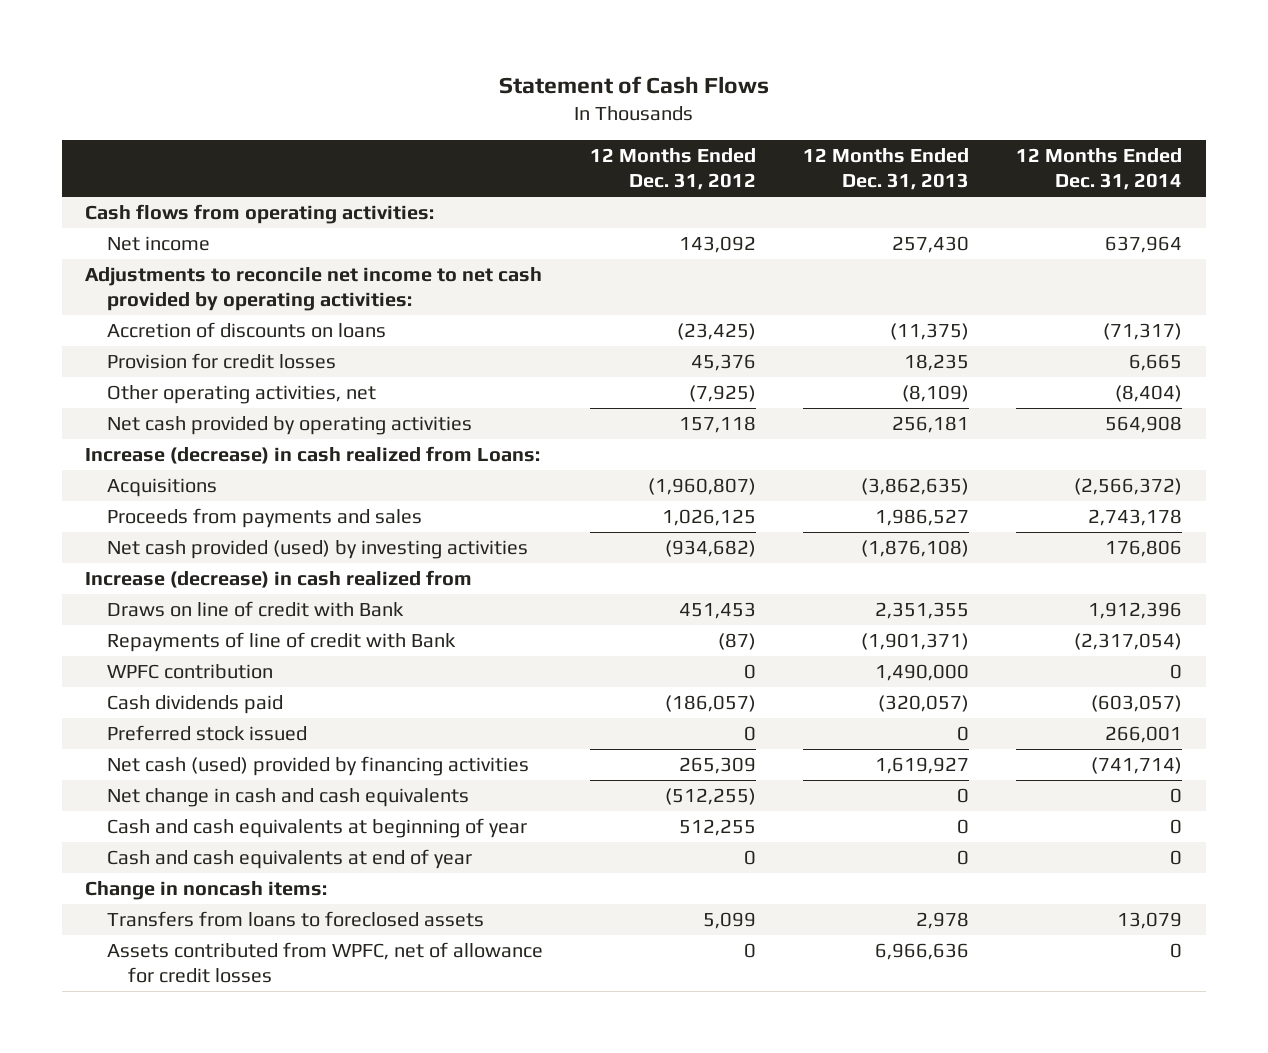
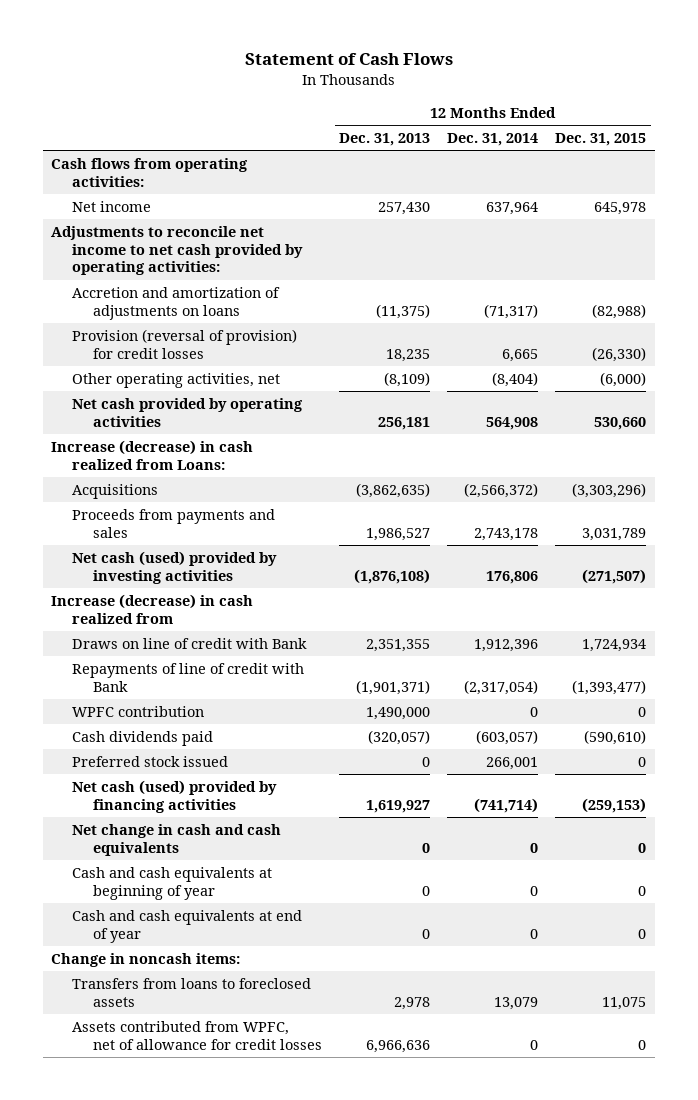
- | 12 Months Ended Dec. 31, 2012 | 12 Months Ended Dec. 31, 2013 | 12 Months Ended Dec. 31, 2014
+ | 12 Months Ended Dec. 31, 2013 | 12 Months Ended Dec. 31, 2014 | 12 Months Ended Dec. 31, 2015
- Accretion of discounts on loans | (23,425) | (11,375) | (71,317)
- Provision for credit losses | 45,376 | 18,235 | 6,665
+ Accretion and amortization of adjustments on loans | (11,375) | (71,317) | (82,988)
+ Provision (reversal of provision) for credit losses | 18,235 | 6,665 | (26,330)
- Net cash provided (used) by investing activities | (934,682) | (1,876,108) | 176,806
+ Net cash (used) provided by investing activities | (1,876,108) | 176,806 | (271,507)

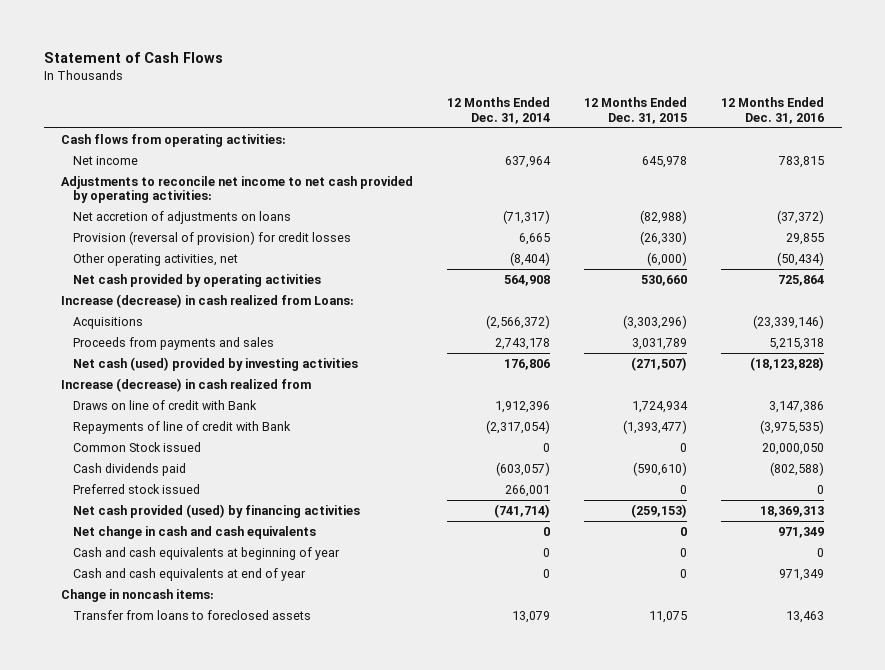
- | 12 Months Ended Dec. 31, 2013 | 12 Months Ended Dec. 31, 2014 | 12 Months Ended Dec. 31, 2015
+ | 12 Months Ended Dec. 31, 2014 | 12 Months Ended Dec. 31, 2015 | 12 Months Ended Dec. 31, 2016
- Accretion and amortization of adjustments on loans | (11,375) | (71,317) | (82,988)
+ Net accretion of adjustments on loans | (71,317) | (82,988) | (37,372)
- WPFC contribution | 1,490,000 | 0 | 0
+ Common Stock issued | 0 | 0 | 20,000,050
- Net cash (used) provided by financing activities | 1,619,927 | (741,714) | (259,153)
+ Net cash provided (used) by financing activities | (741,714) | (259,153) | 18,369,313
- Transfers from loans to foreclosed assets | 2,978 | 13,079 | 11,075
- Assets contributed from WPFC, net of allowance for credit losses | 6,966,636 | 0 | 0
+ Transfer from loans to foreclosed assets | 13,079 | 11,075 | 13,463

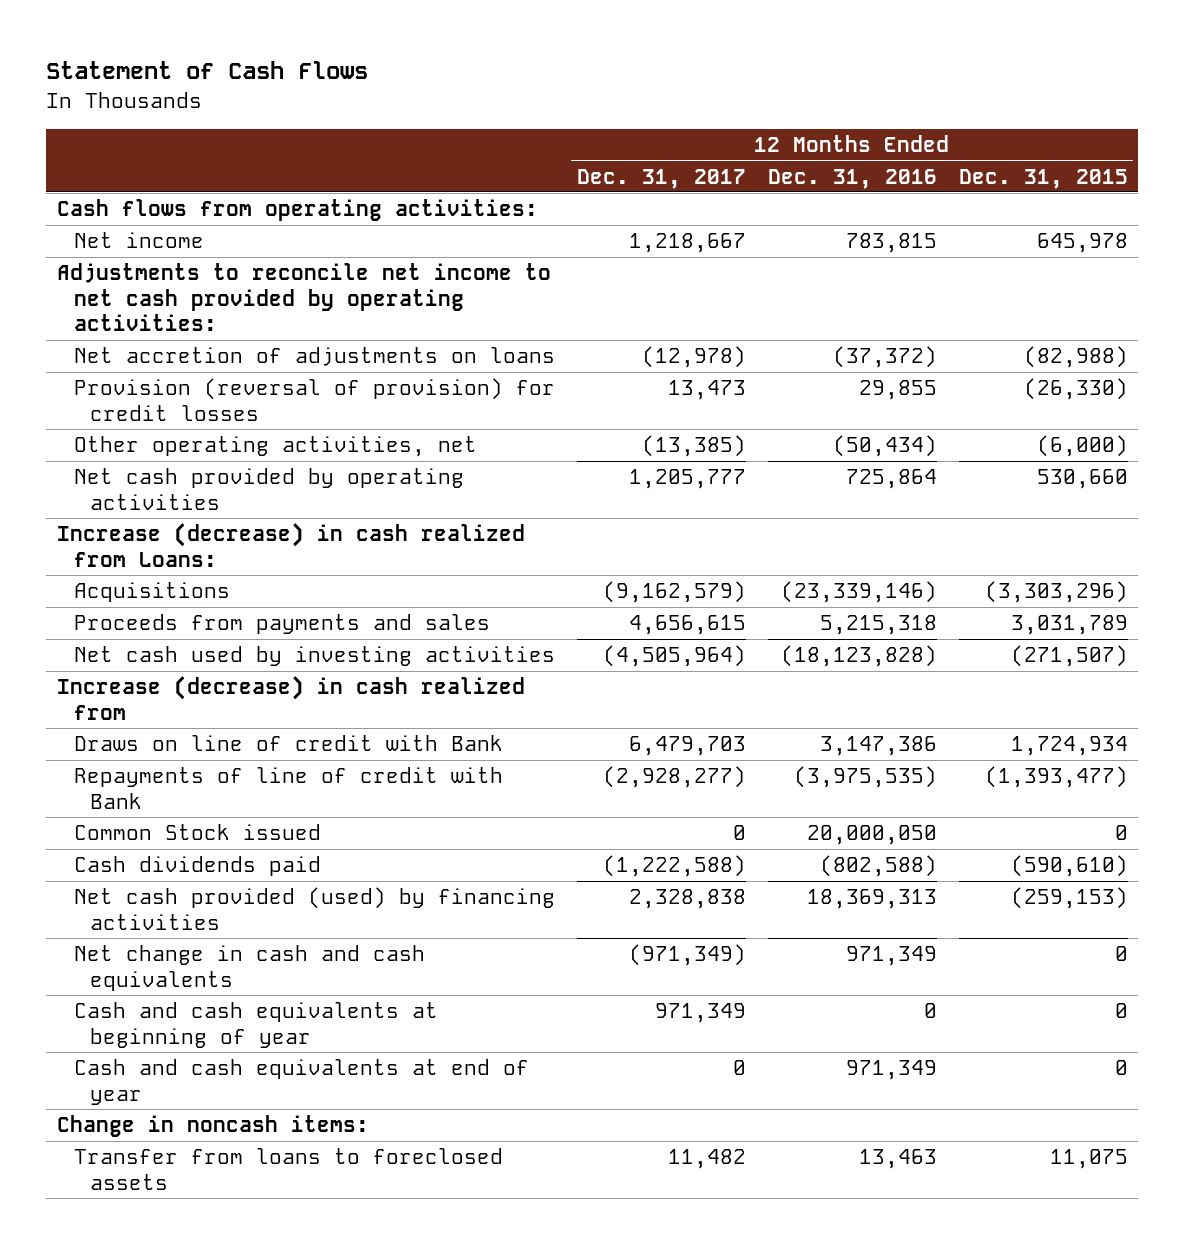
- | 12 Months Ended Dec. 31, 2014 | 12 Months Ended Dec. 31, 2015 | 12 Months Ended Dec. 31, 2016
+ | 12 Months Ended Dec. 31, 2017 | 12 Months Ended Dec. 31, 2016 | 12 Months Ended Dec. 31, 2015
- Net cash (used) provided by investing activities | 176,806 | (271,507) | (18,123,828)
+ Net cash used by investing activities | (4,505,964) | (18,123,828) | (271,507)
- Preferred stock issued | 266,001 | 0 | 0

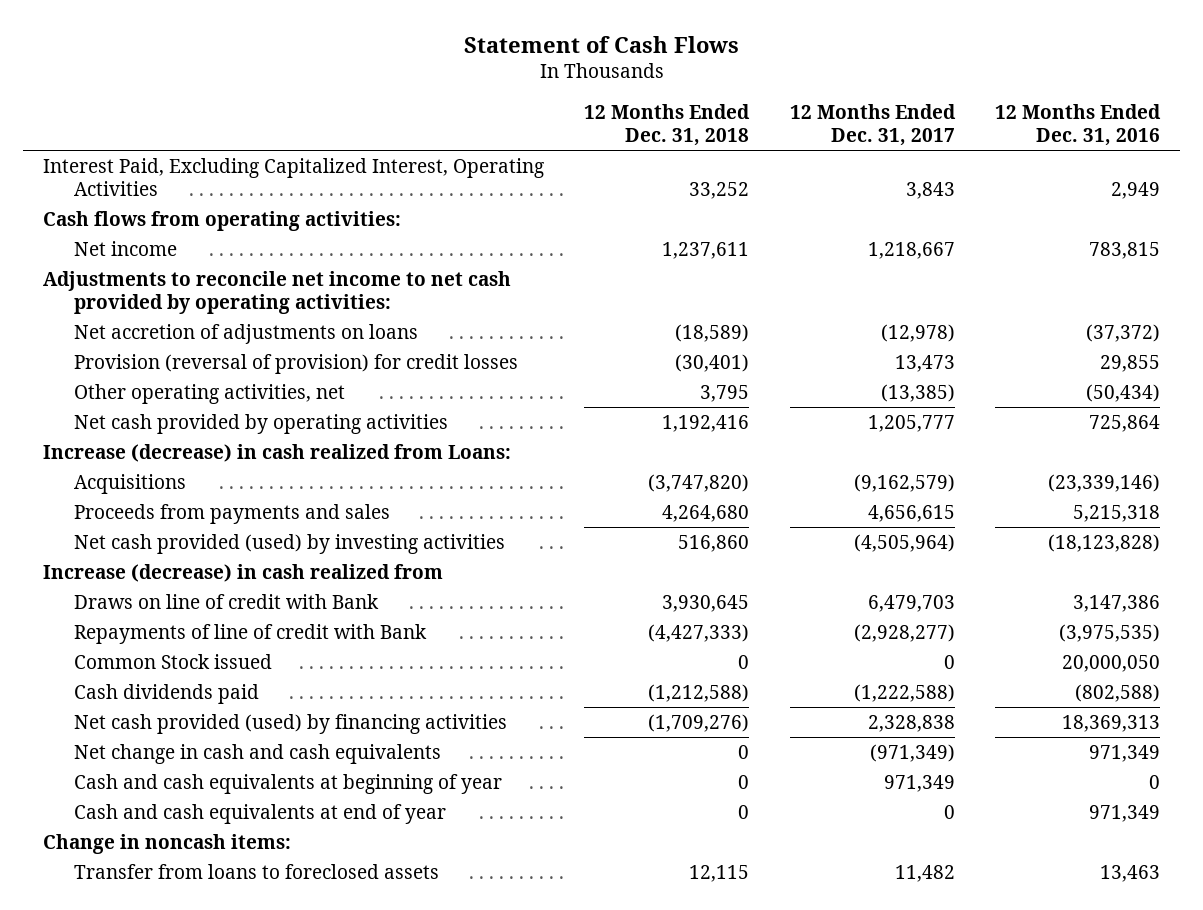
- | 12 Months Ended Dec. 31, 2017 | 12 Months Ended Dec. 31, 2016 | 12 Months Ended Dec. 31, 2015
+ | 12 Months Ended Dec. 31, 2018 | 12 Months Ended Dec. 31, 2017 | 12 Months Ended Dec. 31, 2016
+ Interest Paid, Excluding Capitalized Interest, Operating Activities | 33,252 | 3,843 | 2,949
- Net cash used by investing activities | (4,505,964) | (18,123,828) | (271,507)
+ Net cash provided (used) by investing activities | 516,860 | (4,505,964) | (18,123,828)

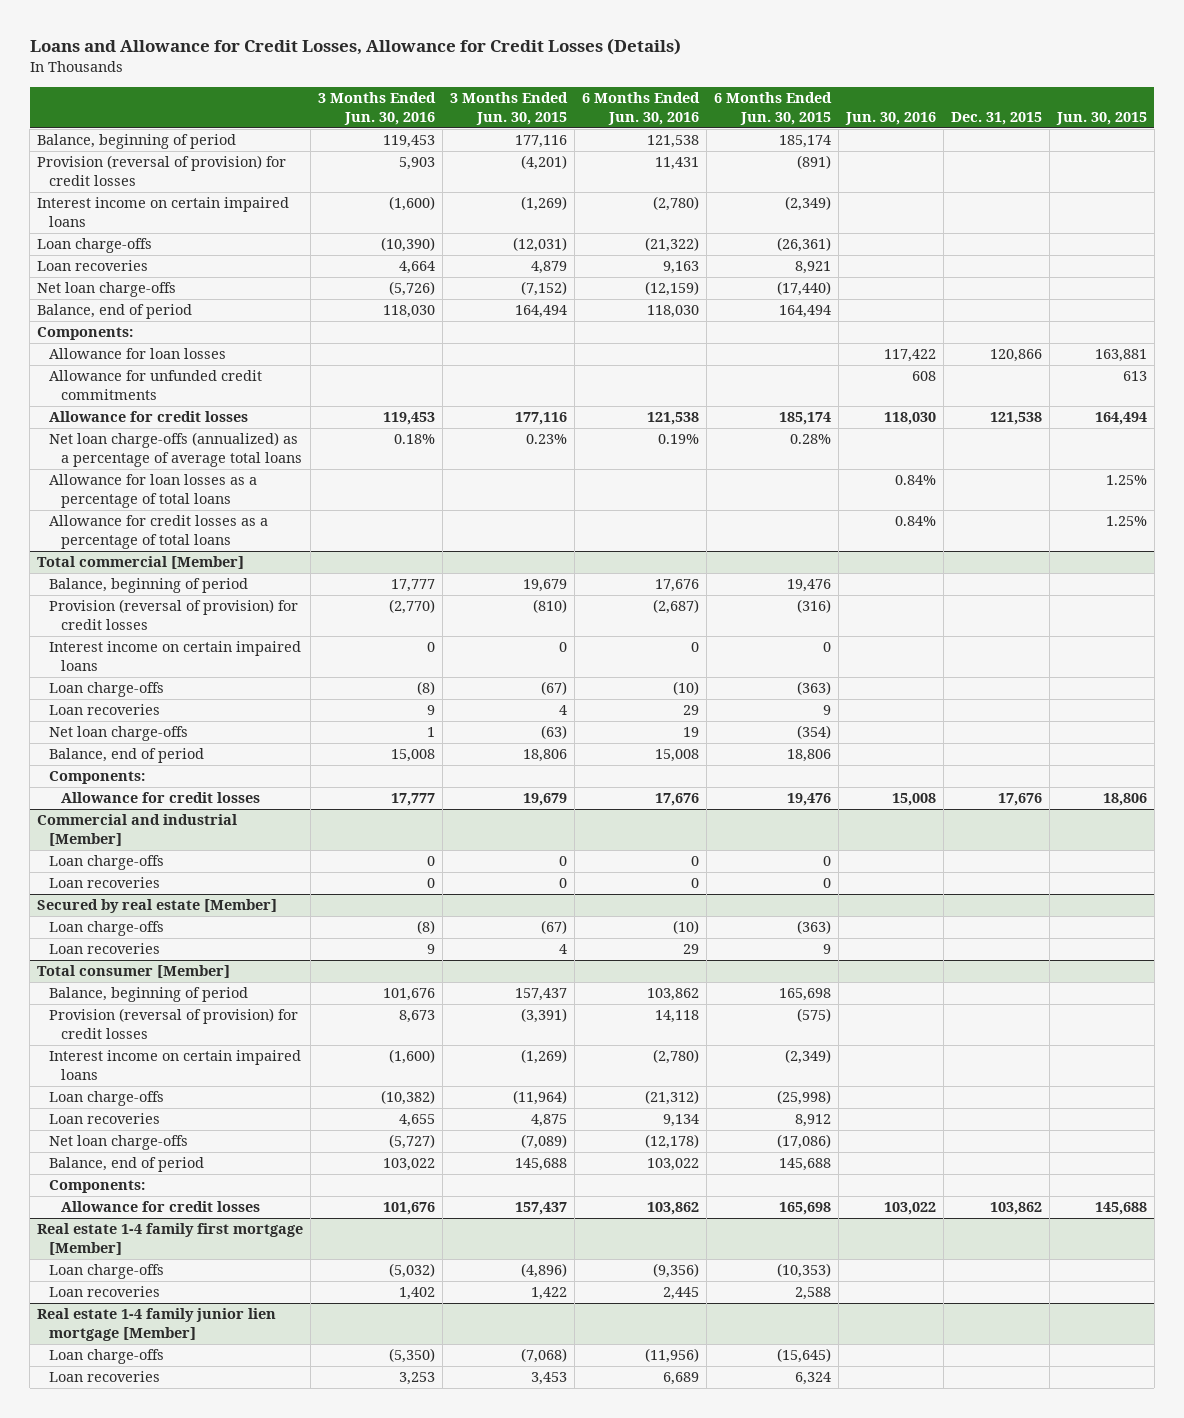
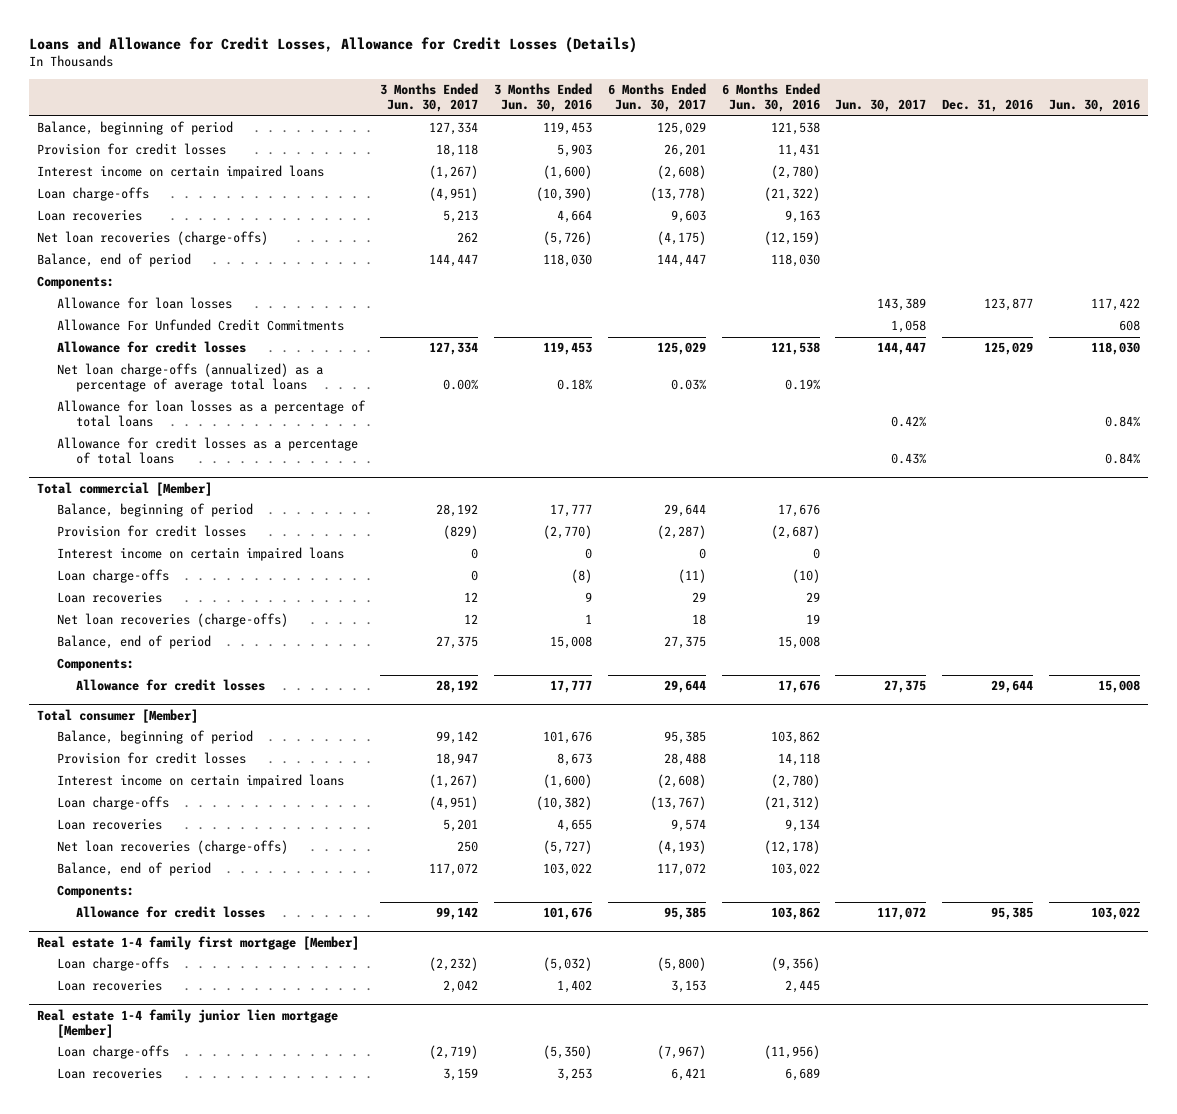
- | 3 Months Ended Jun. 30, 2016 | 3 Months Ended Jun. 30, 2015 | 6 Months Ended Jun. 30, 2016 | 6 Months Ended Jun. 30, 2015 | Jun. 30, 2016 | Dec. 31, 2015 | Jun. 30, 2015
+ | 3 Months Ended Jun. 30, 2017 | 3 Months Ended Jun. 30, 2016 | 6 Months Ended Jun. 30, 2017 | 6 Months Ended Jun. 30, 2016 | Jun. 30, 2017 | Dec. 31, 2016 | Jun. 30, 2016
- Provision (reversal of provision) for credit losses | 5,903 | (4,201) | 11,431 | (891) | | |
+ Provision for credit losses | 18,118 | 5,903 | 26,201 | 11,431 | | |
- Net loan charge-offs | (5,726) | (7,152) | (12,159) | (17,440) | | |
+ Net loan recoveries (charge-offs) | 262 | (5,726) | (4,175) | (12,159) | | |
- Allowance for unfunded credit commitments | | | | | 608 | | 613
+ Allowance For Unfunded Credit Commitments | | | | | 1,058 | | 608
@ Total commercial [Member]
- Provision (reversal of provision) for credit losses | (2,770) | (810) | (2,687) | (316) | | |
+ Provision for credit losses | (829) | (2,770) | (2,287) | (2,687) | | |
- Net loan charge-offs | 1 | (63) | 19 | (354) | | |
+ Net loan recoveries (charge-offs) | 12 | 1 | 18 | 19 | | |
- Commercial and industrial [Member]
- Loan charge-offs | 0 | 0 | 0 | 0 | | |
- Loan recoveries | 0 | 0 | 0 | 0 | | |
- Secured by real estate [Member]
- Loan charge-offs | (8) | (67) | (10) | (363) | | |
- Loan recoveries | 9 | 4 | 29 | 9 | | |
@ Total consumer [Member]
- Provision (reversal of provision) for credit losses | 8,673 | (3,391) | 14,118 | (575) | | |
+ Provision for credit losses | 18,947 | 8,673 | 28,488 | 14,118 | | |
- Net loan charge-offs | (5,727) | (7,089) | (12,178) | (17,086) | | |
+ Net loan recoveries (charge-offs) | 250 | (5,727) | (4,193) | (12,178) | | |

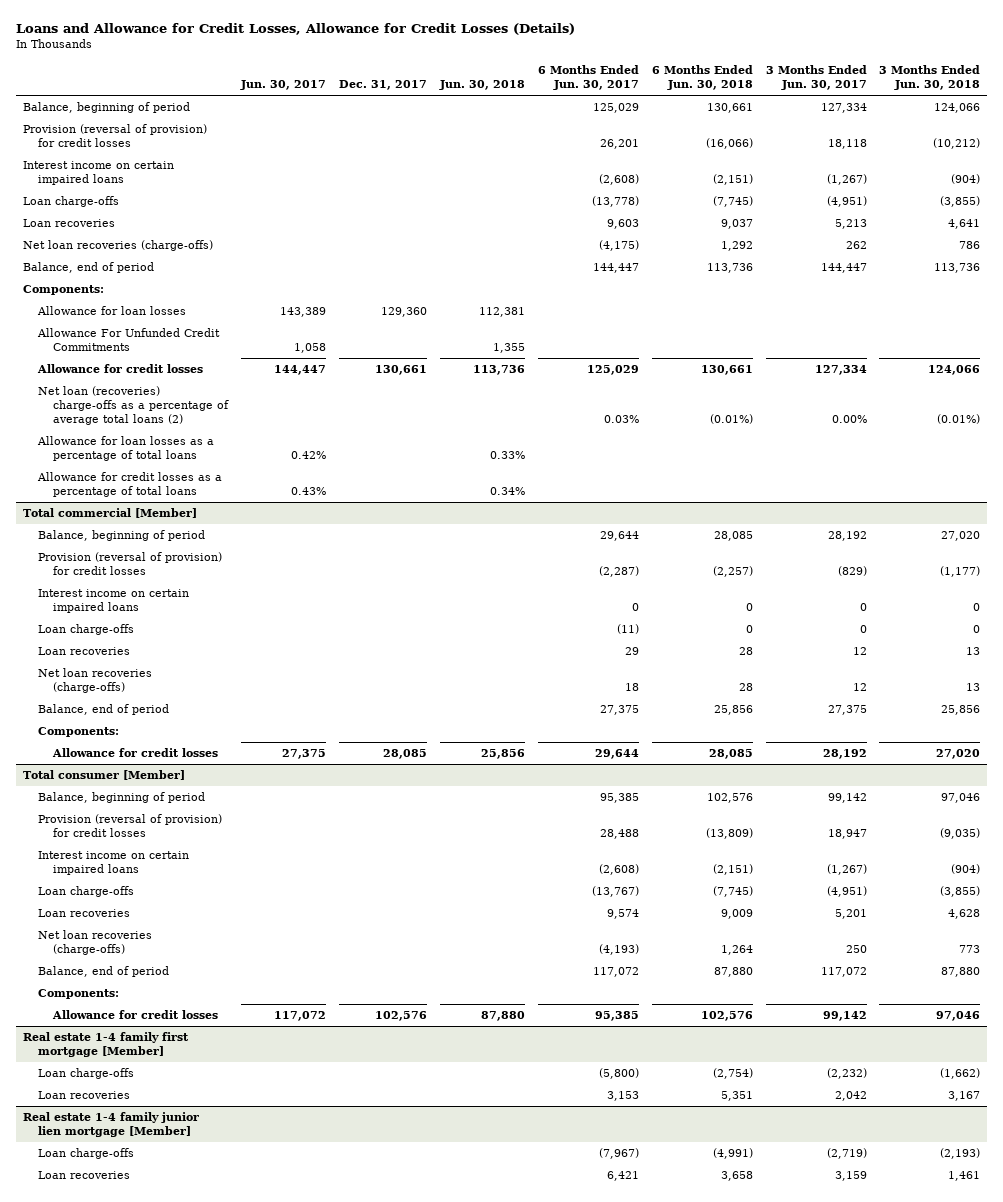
- | 3 Months Ended Jun. 30, 2017 | 3 Months Ended Jun. 30, 2016 | 6 Months Ended Jun. 30, 2017 | 6 Months Ended Jun. 30, 2016 | Jun. 30, 2017 | Dec. 31, 2016 | Jun. 30, 2016
+ | Jun. 30, 2017 | Dec. 31, 2017 | Jun. 30, 2018 | 6 Months Ended Jun. 30, 2017 | 6 Months Ended Jun. 30, 2018 | 3 Months Ended Jun. 30, 2017 | 3 Months Ended Jun. 30, 2018
- Provision for credit losses | 18,118 | 5,903 | 26,201 | 11,431 | | |
+ Provision (reversal of provision) for credit losses | | | | 26,201 | (16,066) | 18,118 | (10,212)
- Net loan charge-offs (annualized) as a percentage of average total loans | 0.00% | 0.18% | 0.03% | 0.19% | | |
+ Net loan (recoveries) charge-offs as a percentage of average total loans (2) | | | | 0.03% | (0.01%) | 0.00% | (0.01%)
@ Total commercial [Member]
- Provision for credit losses | (829) | (2,770) | (2,287) | (2,687) | | |
+ Provision (reversal of provision) for credit losses | | | | (2,287) | (2,257) | (829) | (1,177)
@ Total consumer [Member]
- Provision for credit losses | 18,947 | 8,673 | 28,488 | 14,118 | | |
+ Provision (reversal of provision) for credit losses | | | | 28,488 | (13,809) | 18,947 | (9,035)

